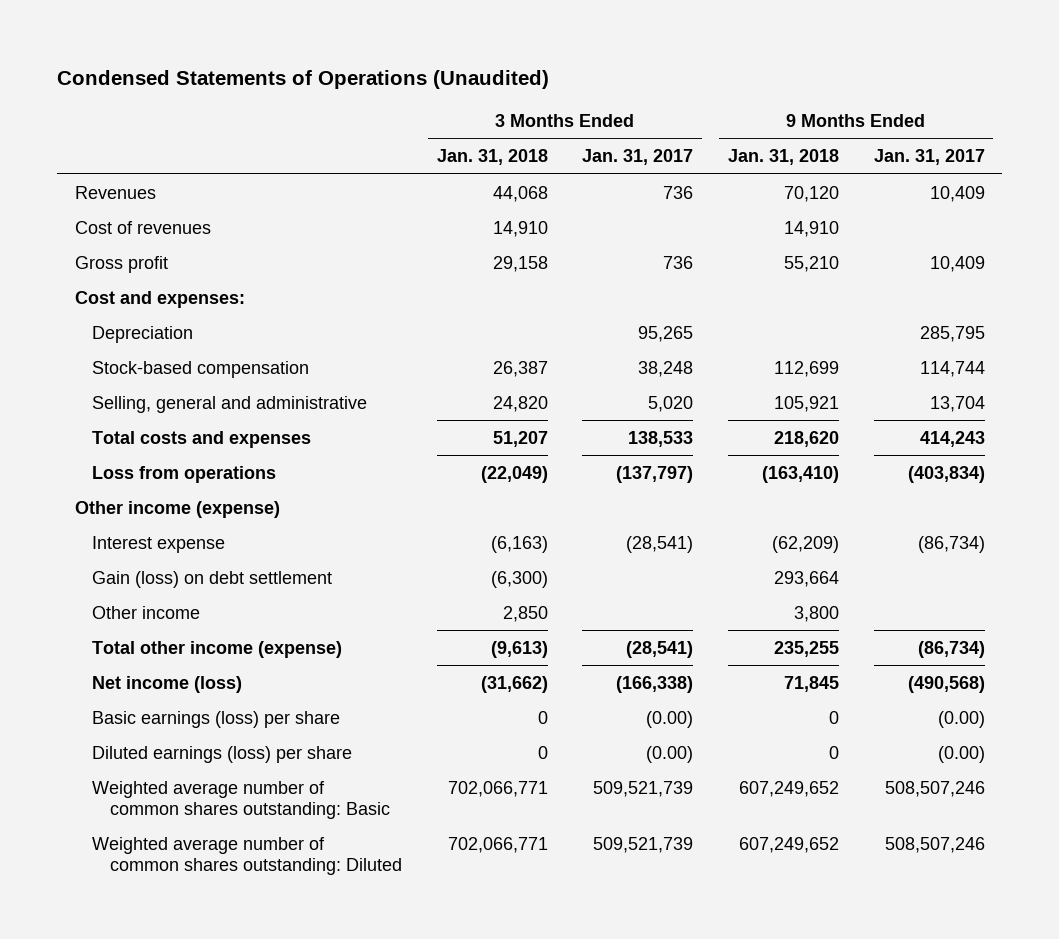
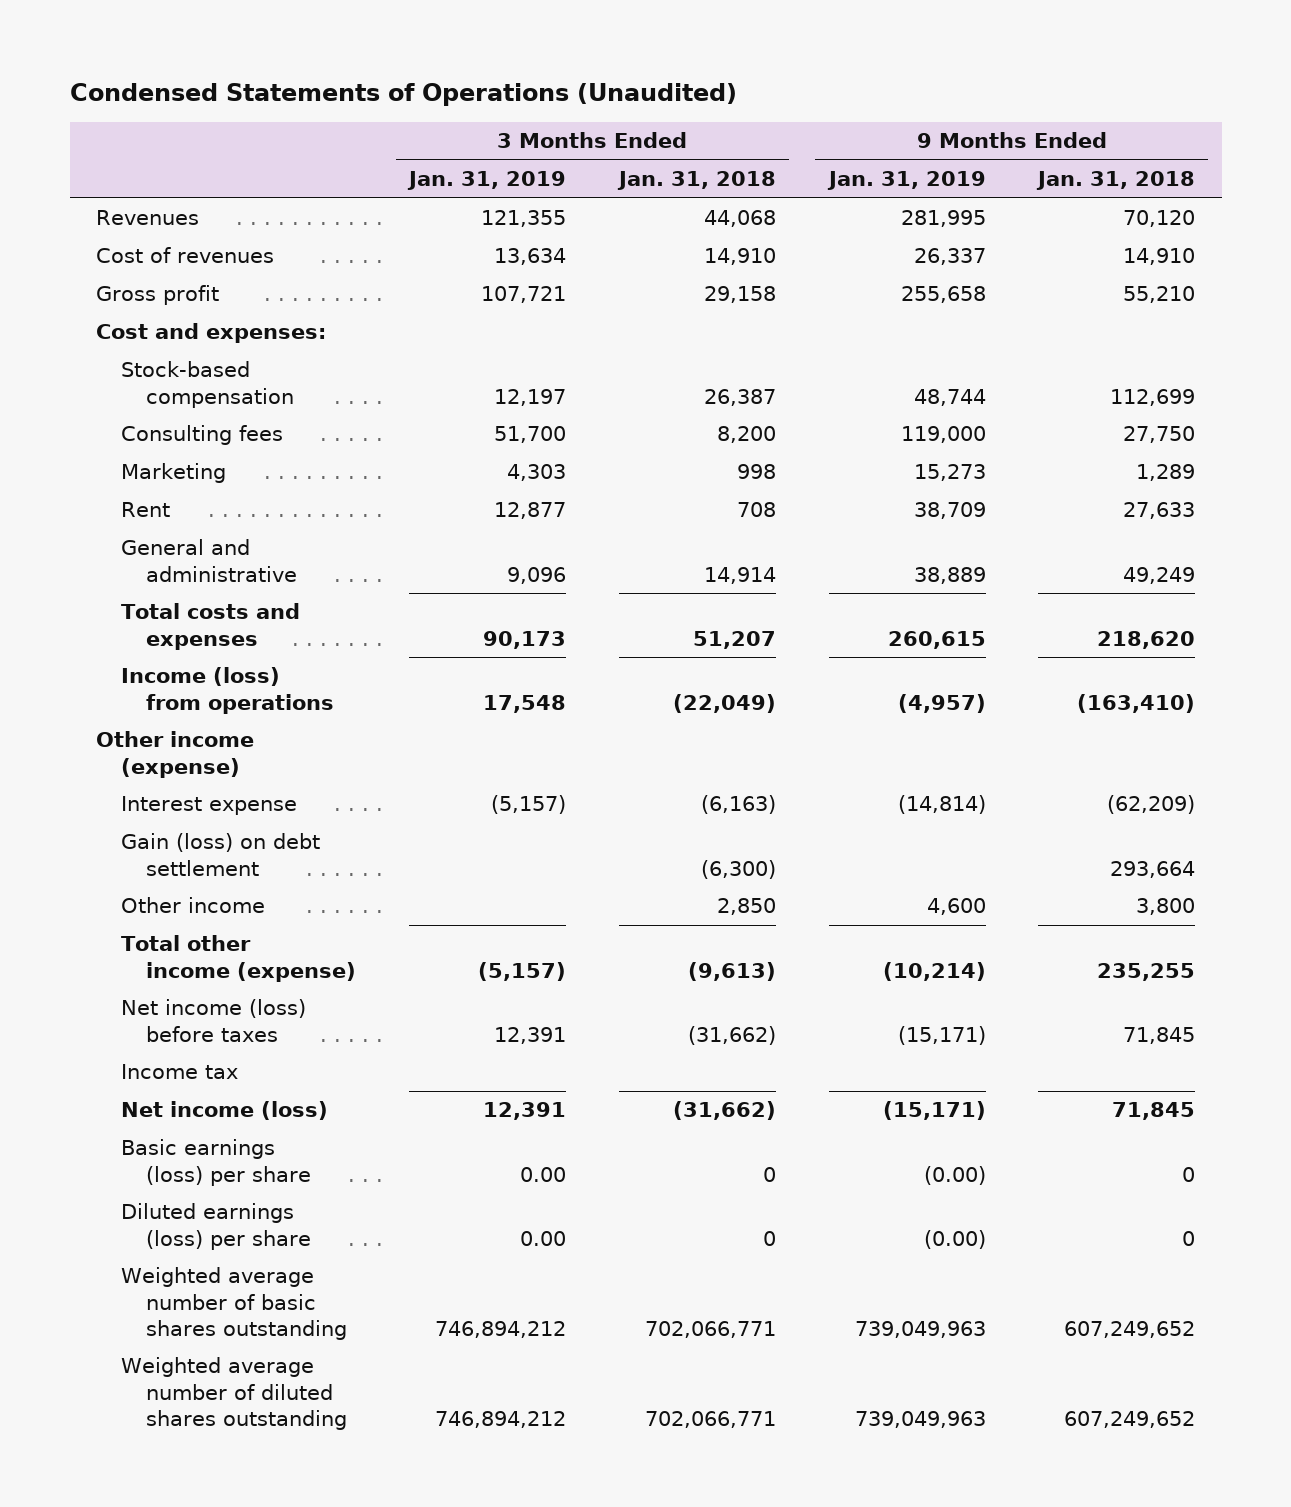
- | 3 Months Ended Jan. 31, 2018 | 3 Months Ended Jan. 31, 2017 | 9 Months Ended Jan. 31, 2018 | 9 Months Ended Jan. 31, 2017
+ | 3 Months Ended Jan. 31, 2019 | 3 Months Ended Jan. 31, 2018 | 9 Months Ended Jan. 31, 2019 | 9 Months Ended Jan. 31, 2018
- Depreciation | | 95,265 | | 285,795
- Selling, general and administrative | 24,820 | 5,020 | 105,921 | 13,704
+ Consulting fees | 51,700 | 8,200 | 119,000 | 27,750
+ Marketing | 4,303 | 998 | 15,273 | 1,289
+ Rent | 12,877 | 708 | 38,709 | 27,633
+ General and administrative | 9,096 | 14,914 | 38,889 | 49,249
- Loss from operations | (22,049) | (137,797) | (163,410) | (403,834)
+ Income (loss) from operations | 17,548 | (22,049) | (4,957) | (163,410)
+ Net income (loss) before taxes | 12,391 | (31,662) | (15,171) | 71,845
+ Income tax
- Weighted average number of common shares outstanding: Basic | 702,066,771 | 509,521,739 | 607,249,652 | 508,507,246
- Weighted average number of common shares outstanding: Diluted | 702,066,771 | 509,521,739 | 607,249,652 | 508,507,246
+ Weighted average number of basic shares outstanding | 746,894,212 | 702,066,771 | 739,049,963 | 607,249,652
+ Weighted average number of diluted shares outstanding | 746,894,212 | 702,066,771 | 739,049,963 | 607,249,652

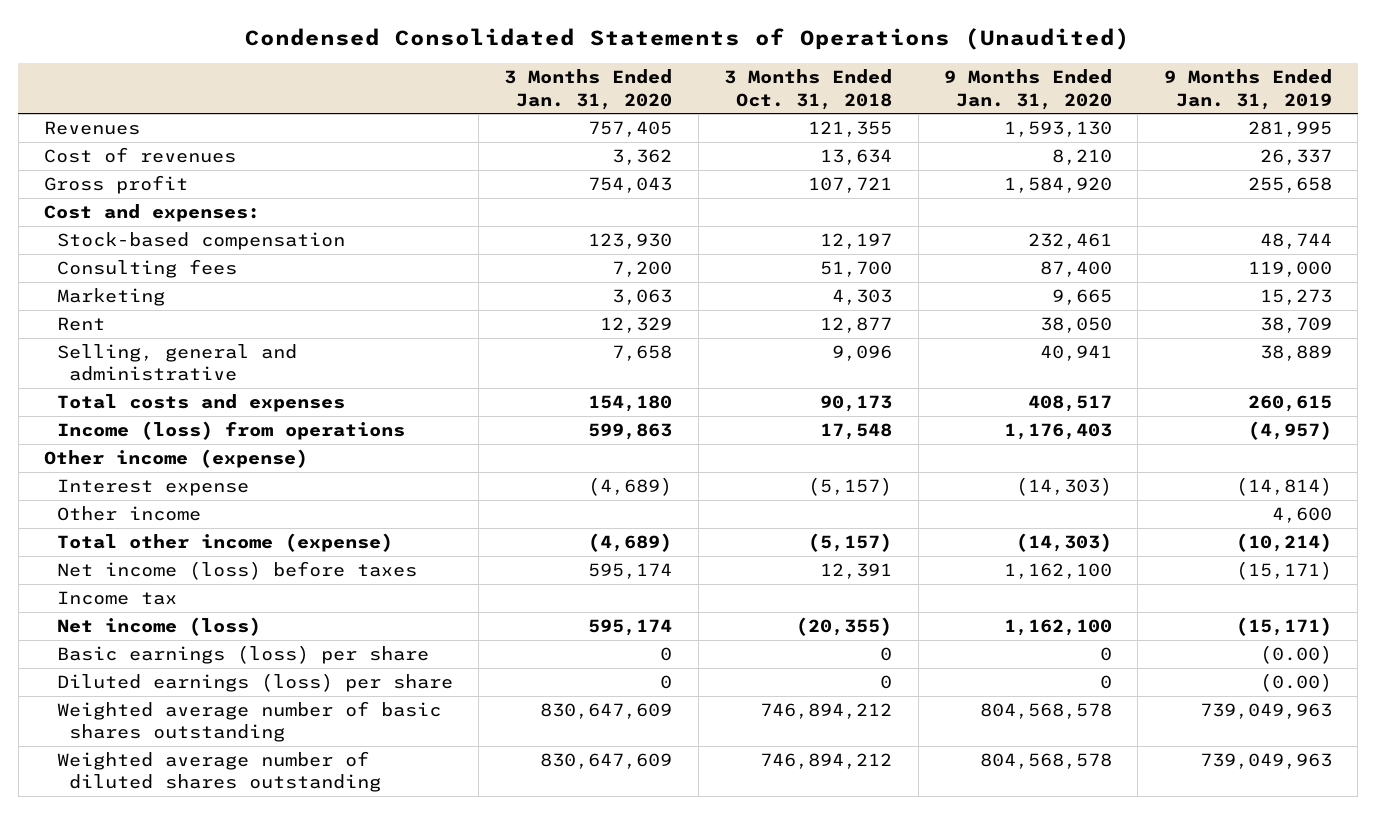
- Condensed Statements of Operations (Unaudited)
+ Condensed Consolidated Statements of Operations (Unaudited)
- | 3 Months Ended Jan. 31, 2019 | 3 Months Ended Jan. 31, 2018 | 9 Months Ended Jan. 31, 2019 | 9 Months Ended Jan. 31, 2018
+ | 3 Months Ended Jan. 31, 2020 | 3 Months Ended Oct. 31, 2018 | 9 Months Ended Jan. 31, 2020 | 9 Months Ended Jan. 31, 2019
- General and administrative | 9,096 | 14,914 | 38,889 | 49,249
+ Selling, general and administrative | 7,658 | 9,096 | 40,941 | 38,889
- Gain (loss) on debt settlement | | (6,300) | | 293,664

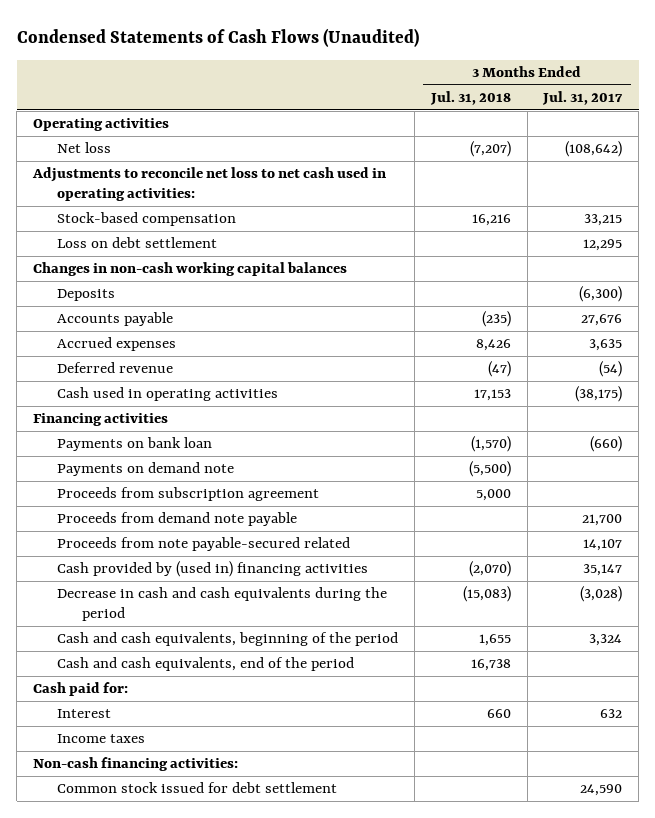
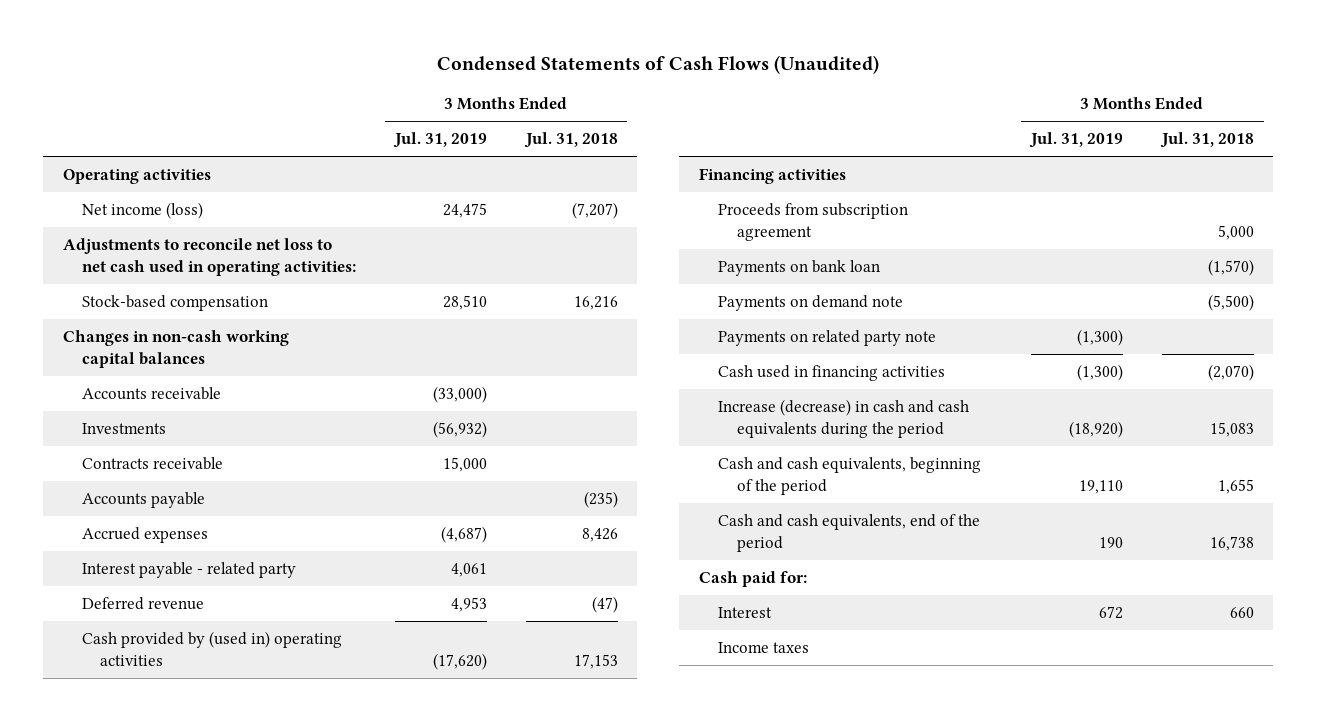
- | 3 Months Ended Jul. 31, 2018 | 3 Months Ended Jul. 31, 2017
+ | 3 Months Ended Jul. 31, 2019 | 3 Months Ended Jul. 31, 2018
- Net loss | (7,207) | (108,642)
+ Net income (loss) | 24,475 | (7,207)
- Loss on debt settlement | | 12,295
- Deposits | | (6,300)
+ Accounts receivable | (33,000) |
+ Investments | (56,932) |
+ Contracts receivable | 15,000 |
+ Interest payable - related party | 4,061 |
- Cash used in operating activities | 17,153 | (38,175)
+ Cash provided by (used in) operating activities | (17,620) | 17,153
moved up: Proceeds from subscription agreement | | 5,000
- Proceeds from demand note payable | | 21,700
- Proceeds from note payable-secured related | | 14,107
- Cash provided by (used in) financing activities | (2,070) | 35,147
- Decrease in cash and cash equivalents during the period | (15,083) | (3,028)
+ Payments on related party note | (1,300) |
+ Cash used in financing activities | (1,300) | (2,070)
+ Increase (decrease) in cash and cash equivalents during the period | (18,920) | 15,083
- Non-cash financing activities:
- Common stock issued for debt settlement | | 24,590

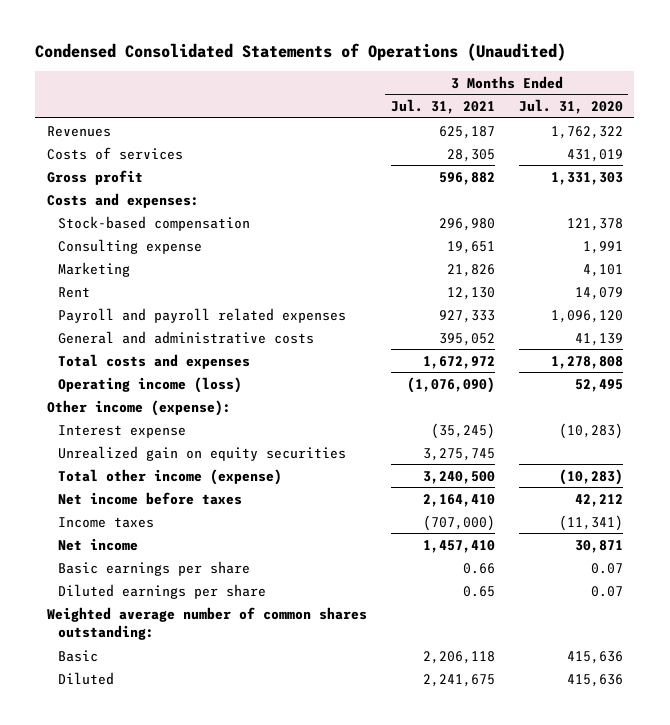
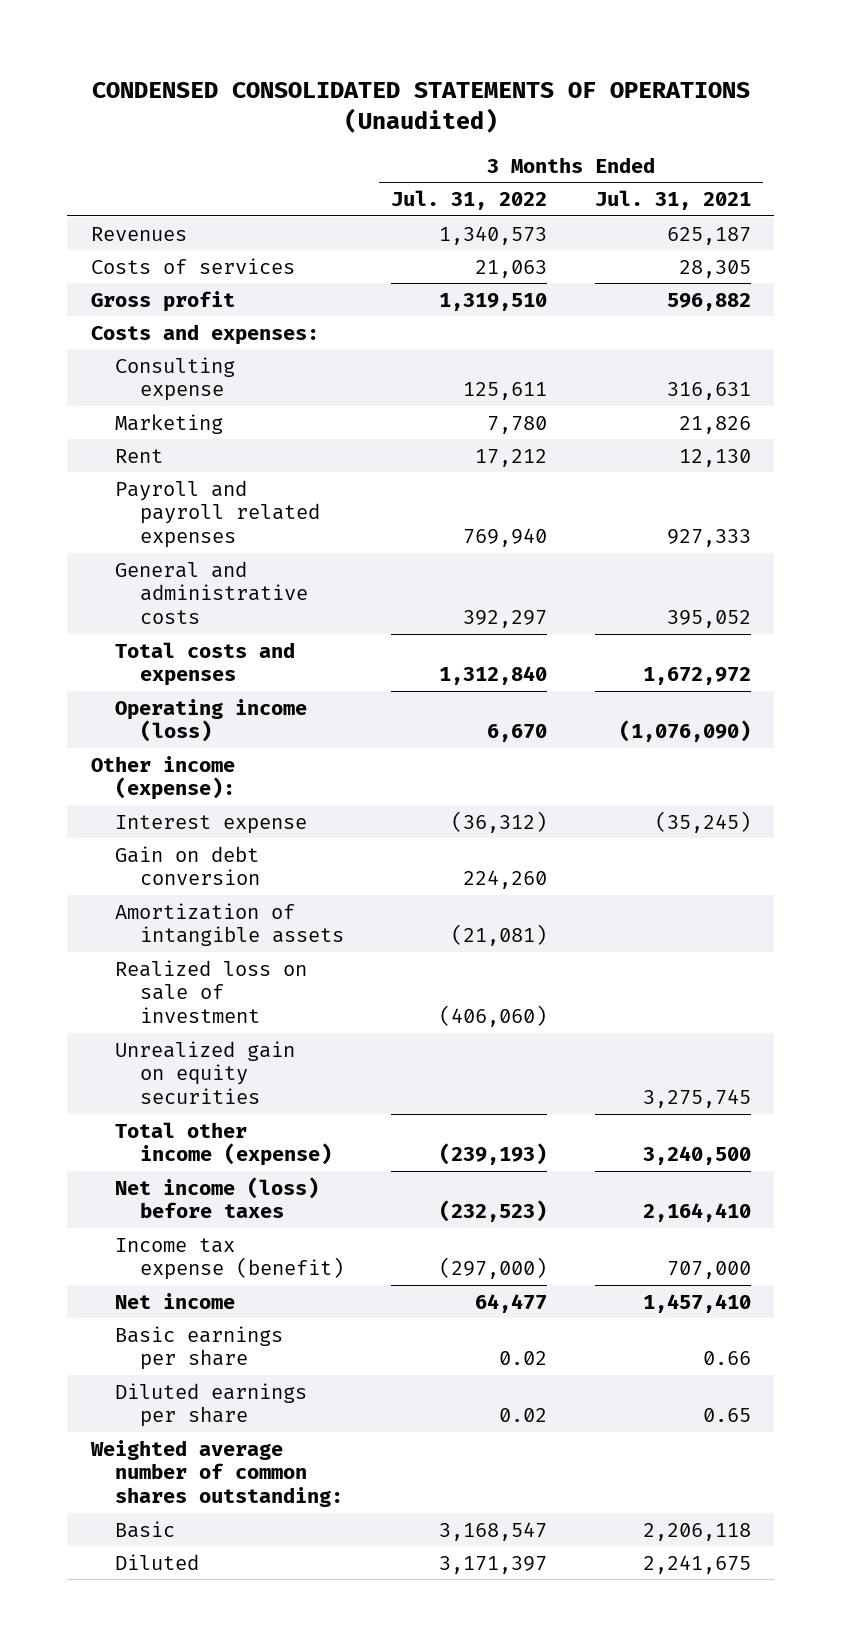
- Condensed Consolidated Statements of Operations (Unaudited)
+ CONDENSED CONSOLIDATED STATEMENTS OF OPERATIONS (Unaudited)
- | 3 Months Ended Jul. 31, 2021 | 3 Months Ended Jul. 31, 2020
+ | 3 Months Ended Jul. 31, 2022 | 3 Months Ended Jul. 31, 2021
- Stock-based compensation | 296,980 | 121,378
- Consulting expense | 19,651 | 1,991
+ Consulting expense | 125,611 | 316,631
+ Gain on debt conversion | 224,260 |
+ Amortization of intangible assets | (21,081) |
+ Realized loss on sale of investment | (406,060) |
- Net income before taxes | 2,164,410 | 42,212
- Income taxes | (707,000) | (11,341)
+ Net income (loss) before taxes | (232,523) | 2,164,410
+ Income tax expense (benefit) | (297,000) | 707,000

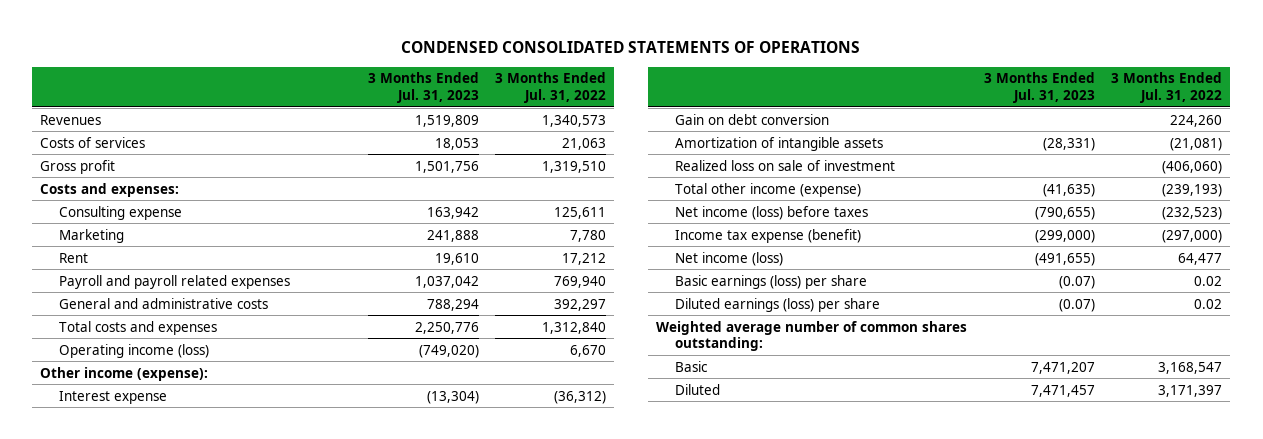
- CONDENSED CONSOLIDATED STATEMENTS OF OPERATIONS (Unaudited)
+ CONDENSED CONSOLIDATED STATEMENTS OF OPERATIONS
- | 3 Months Ended Jul. 31, 2022 | 3 Months Ended Jul. 31, 2021
+ | 3 Months Ended Jul. 31, 2023 | 3 Months Ended Jul. 31, 2022
- Unrealized gain on equity securities | | 3,275,745
- Net income | 64,477 | 1,457,410
- Basic earnings per share | 0.02 | 0.66
- Diluted earnings per share | 0.02 | 0.65
+ Net income (loss) | (491,655) | 64,477
+ Basic earnings (loss) per share | (0.07) | 0.02
+ Diluted earnings (loss) per share | (0.07) | 0.02

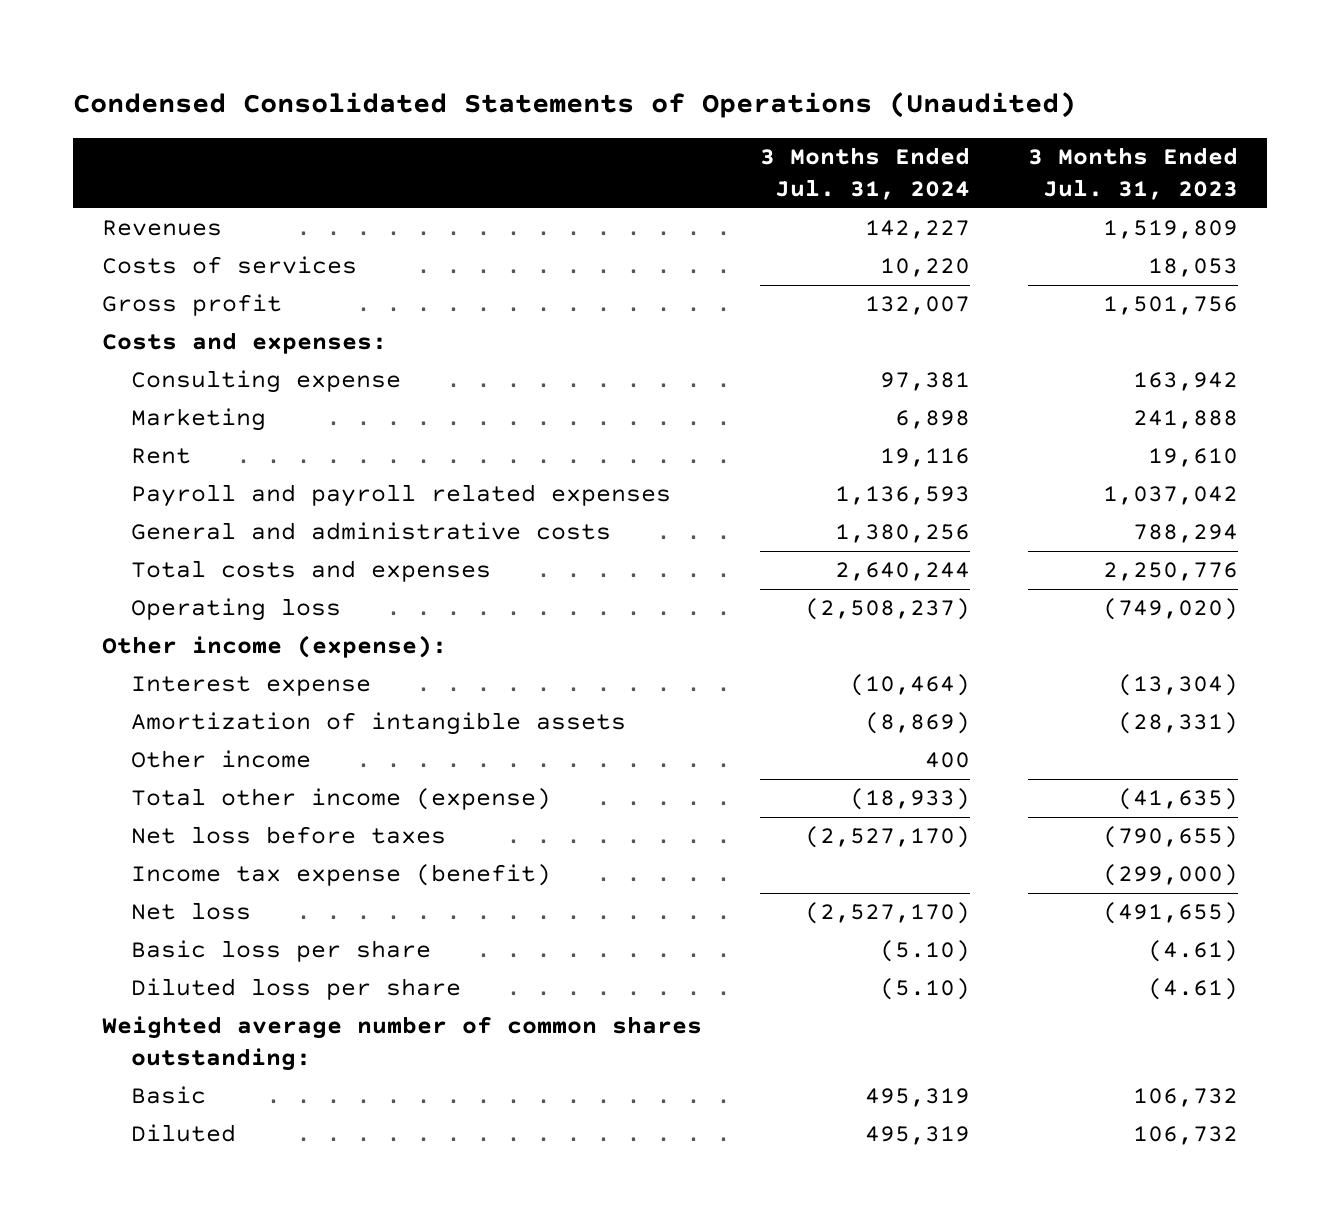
- CONDENSED CONSOLIDATED STATEMENTS OF OPERATIONS
+ Condensed Consolidated Statements of Operations (Unaudited)
- | 3 Months Ended Jul. 31, 2023 | 3 Months Ended Jul. 31, 2022
+ | 3 Months Ended Jul. 31, 2024 | 3 Months Ended Jul. 31, 2023
- Operating income (loss) | (749,020) | 6,670
+ Operating loss | (2,508,237) | (749,020)
- Gain on debt conversion | | 224,260
- Realized loss on sale of investment | | (406,060)
+ Other income | 400 |
- Net income (loss) before taxes | (790,655) | (232,523)
+ Net loss before taxes | (2,527,170) | (790,655)
- Net income (loss) | (491,655) | 64,477
- Basic earnings (loss) per share | (0.07) | 0.02
- Diluted earnings (loss) per share | (0.07) | 0.02
+ Net loss | (2,527,170) | (491,655)
+ Basic loss per share | (5.10) | (4.61)
+ Diluted loss per share | (5.10) | (4.61)
- Basic | 7,471,207 | 3,168,547
- Diluted | 7,471,457 | 3,171,397
+ Basic | 495,319 | 106,732
+ Diluted | 495,319 | 106,732

